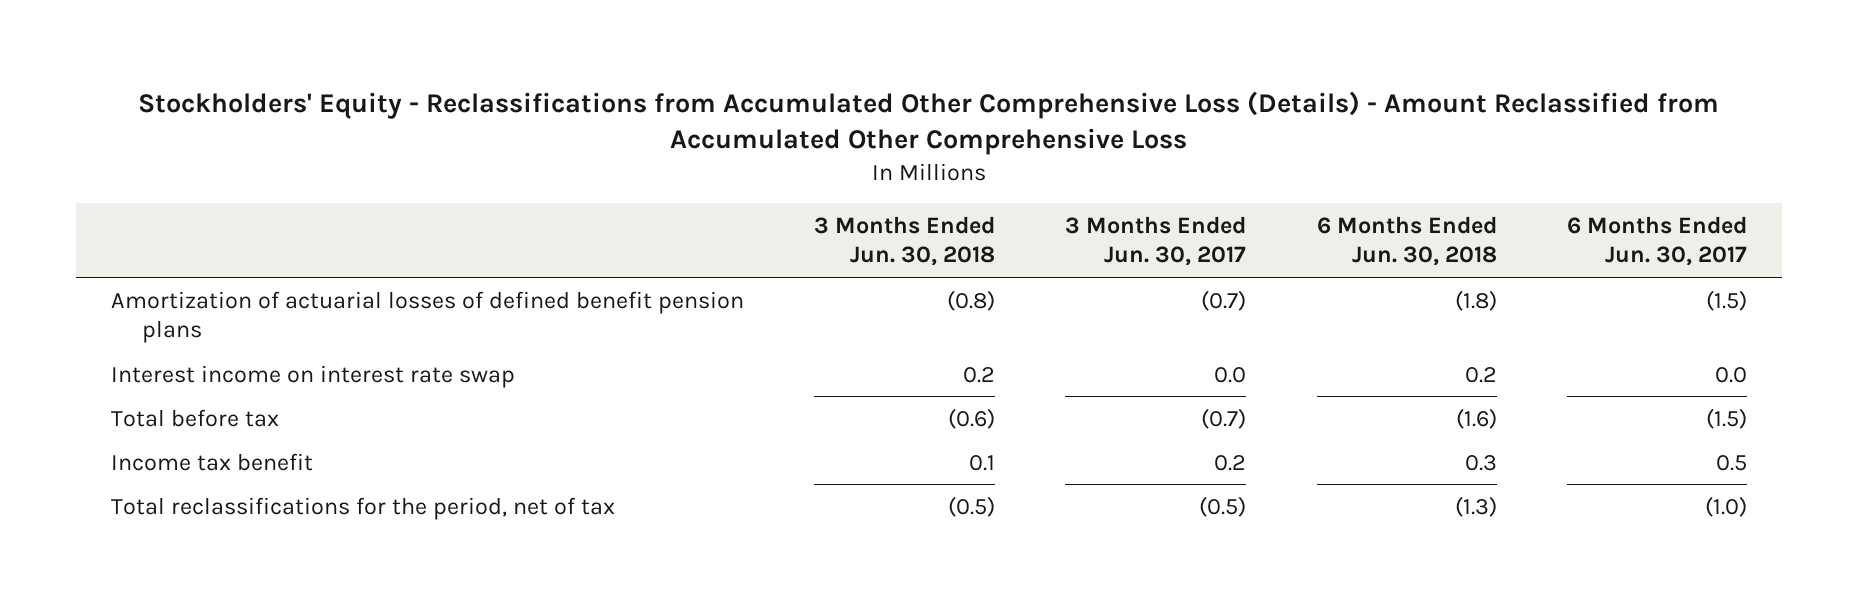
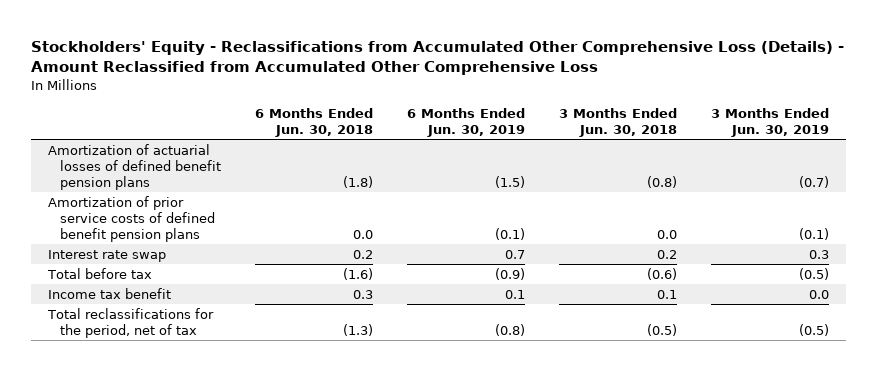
- | 3 Months Ended Jun. 30, 2018 | 3 Months Ended Jun. 30, 2017 | 6 Months Ended Jun. 30, 2018 | 6 Months Ended Jun. 30, 2017
+ | 6 Months Ended Jun. 30, 2018 | 6 Months Ended Jun. 30, 2019 | 3 Months Ended Jun. 30, 2018 | 3 Months Ended Jun. 30, 2019
- Interest income on interest rate swap | 0.2 | 0.0 | 0.2 | 0.0
+ Amortization of prior service costs of defined benefit pension plans | 0.0 | (0.1) | 0.0 | (0.1)
+ Interest rate swap | 0.2 | 0.7 | 0.2 | 0.3

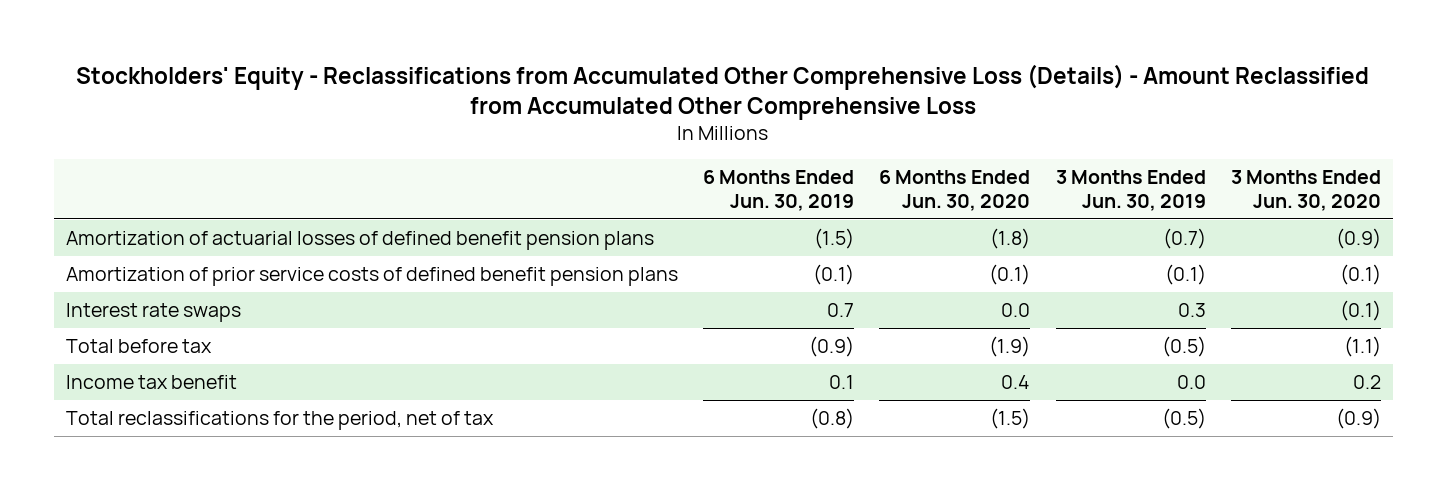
- | 6 Months Ended Jun. 30, 2018 | 6 Months Ended Jun. 30, 2019 | 3 Months Ended Jun. 30, 2018 | 3 Months Ended Jun. 30, 2019
+ | 6 Months Ended Jun. 30, 2019 | 6 Months Ended Jun. 30, 2020 | 3 Months Ended Jun. 30, 2019 | 3 Months Ended Jun. 30, 2020
- Interest rate swap | 0.2 | 0.7 | 0.2 | 0.3
+ Interest rate swaps | 0.7 | 0.0 | 0.3 | (0.1)

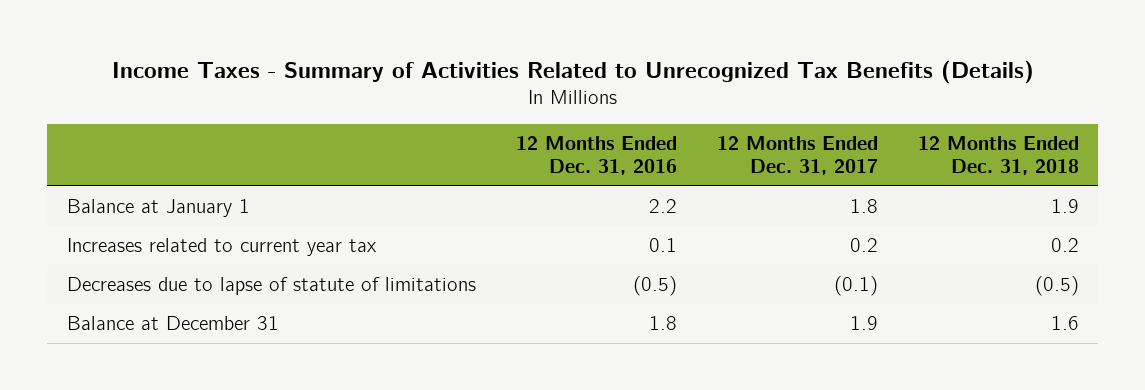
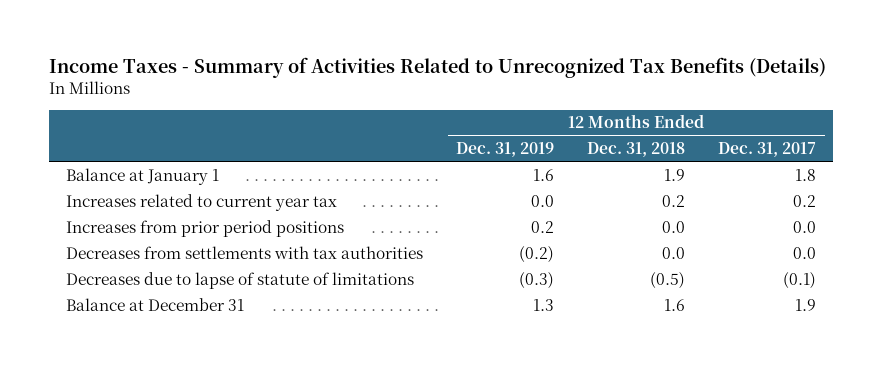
- | 12 Months Ended Dec. 31, 2016 | 12 Months Ended Dec. 31, 2017 | 12 Months Ended Dec. 31, 2018
+ | 12 Months Ended Dec. 31, 2019 | 12 Months Ended Dec. 31, 2018 | 12 Months Ended Dec. 31, 2017
+ Increases from prior period positions | 0.2 | 0.0 | 0.0
+ Decreases from settlements with tax authorities | (0.2) | 0.0 | 0.0

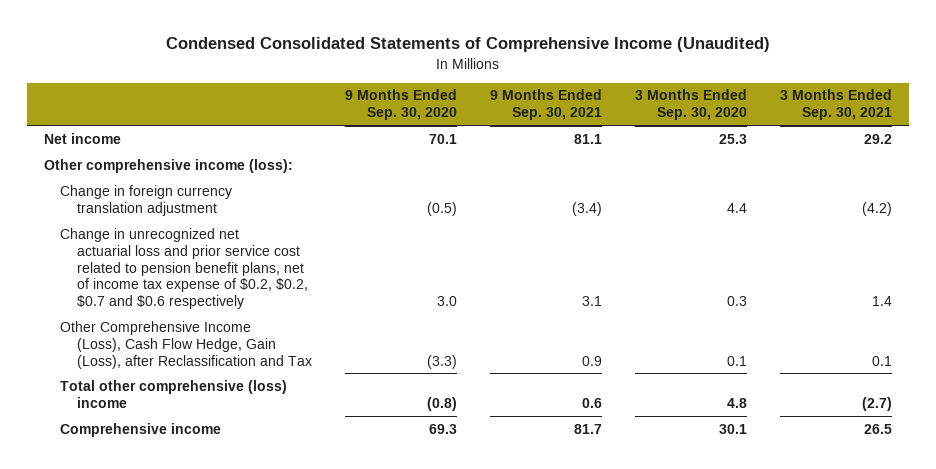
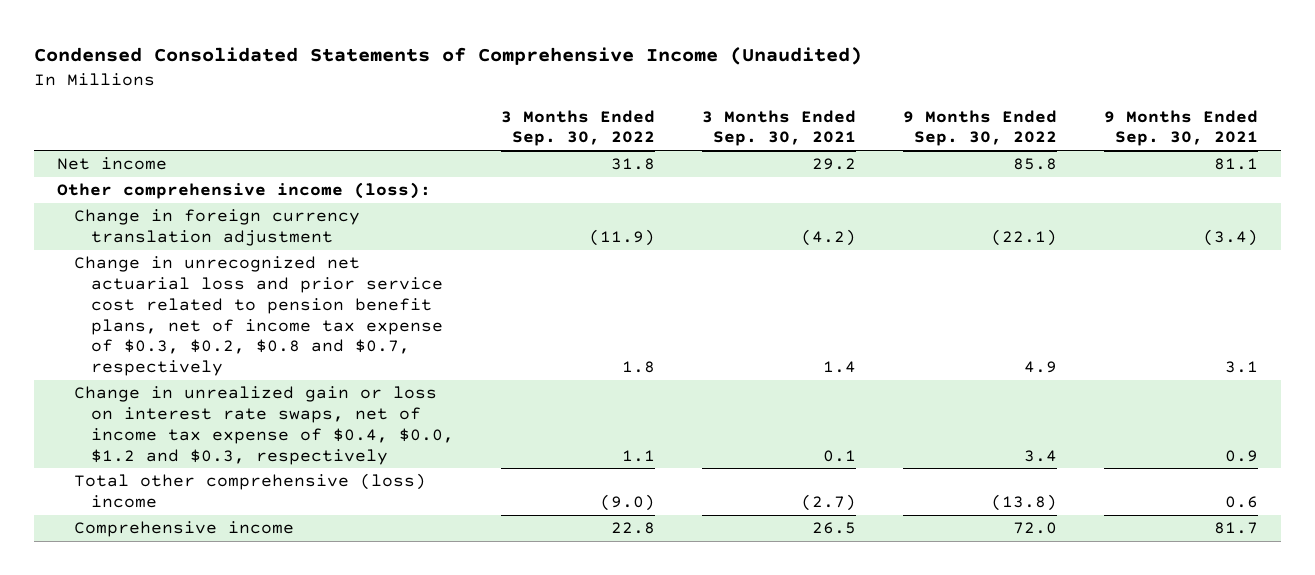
- | 9 Months Ended Sep. 30, 2020 | 9 Months Ended Sep. 30, 2021 | 3 Months Ended Sep. 30, 2020 | 3 Months Ended Sep. 30, 2021
+ | 3 Months Ended Sep. 30, 2022 | 3 Months Ended Sep. 30, 2021 | 9 Months Ended Sep. 30, 2022 | 9 Months Ended Sep. 30, 2021
- Change in unrecognized net actuarial loss and prior service cost related to pension benefit plans, net of income tax expense of $0.2, $0.2, $0.7 and $0.6 respectively | 3.0 | 3.1 | 0.3 | 1.4
- Other Comprehensive Income (Loss), Cash Flow Hedge, Gain (Loss), after Reclassification and Tax | (3.3) | 0.9 | 0.1 | 0.1
+ Change in unrecognized net actuarial loss and prior service cost related to pension benefit plans, net of income tax expense of $0.3, $0.2, $0.8 and $0.7, respectively | 1.8 | 1.4 | 4.9 | 3.1
+ Change in unrealized gain or loss on interest rate swaps, net of income tax expense of $0.4, $0.0, $1.2 and $0.3, respectively | 1.1 | 0.1 | 3.4 | 0.9

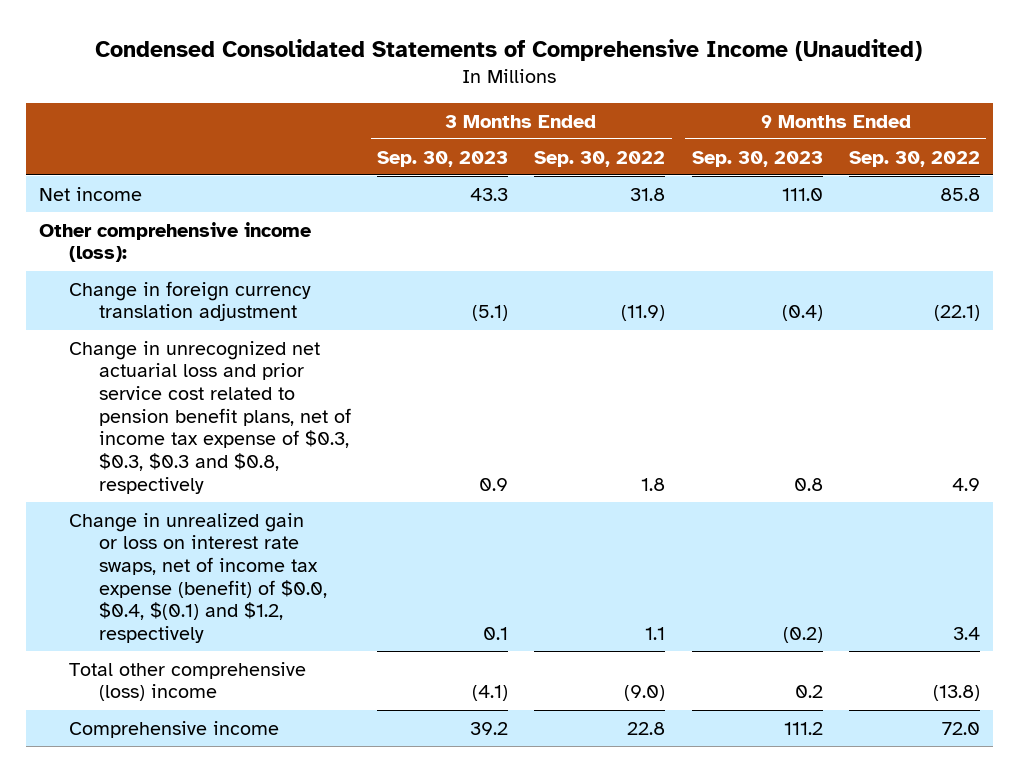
- | 3 Months Ended Sep. 30, 2022 | 3 Months Ended Sep. 30, 2021 | 9 Months Ended Sep. 30, 2022 | 9 Months Ended Sep. 30, 2021
+ | 3 Months Ended Sep. 30, 2023 | 3 Months Ended Sep. 30, 2022 | 9 Months Ended Sep. 30, 2023 | 9 Months Ended Sep. 30, 2022
- Change in unrecognized net actuarial loss and prior service cost related to pension benefit plans, net of income tax expense of $0.3, $0.2, $0.8 and $0.7, respectively | 1.8 | 1.4 | 4.9 | 3.1
- Change in unrealized gain or loss on interest rate swaps, net of income tax expense of $0.4, $0.0, $1.2 and $0.3, respectively | 1.1 | 0.1 | 3.4 | 0.9
+ Change in unrecognized net actuarial loss and prior service cost related to pension benefit plans, net of income tax expense of $0.3, $0.3, $0.3 and $0.8, respectively | 0.9 | 1.8 | 0.8 | 4.9
+ Change in unrealized gain or loss on interest rate swaps, net of income tax expense (benefit) of $0.0, $0.4, $(0.1) and $1.2, respectively | 0.1 | 1.1 | (0.2) | 3.4

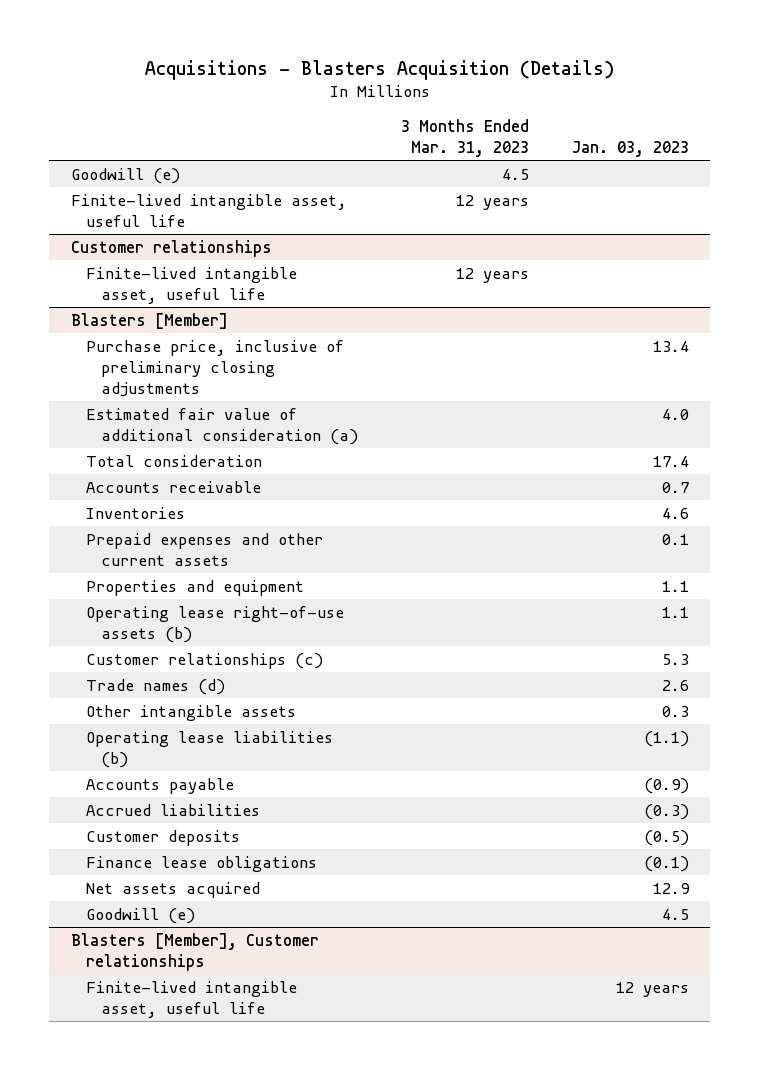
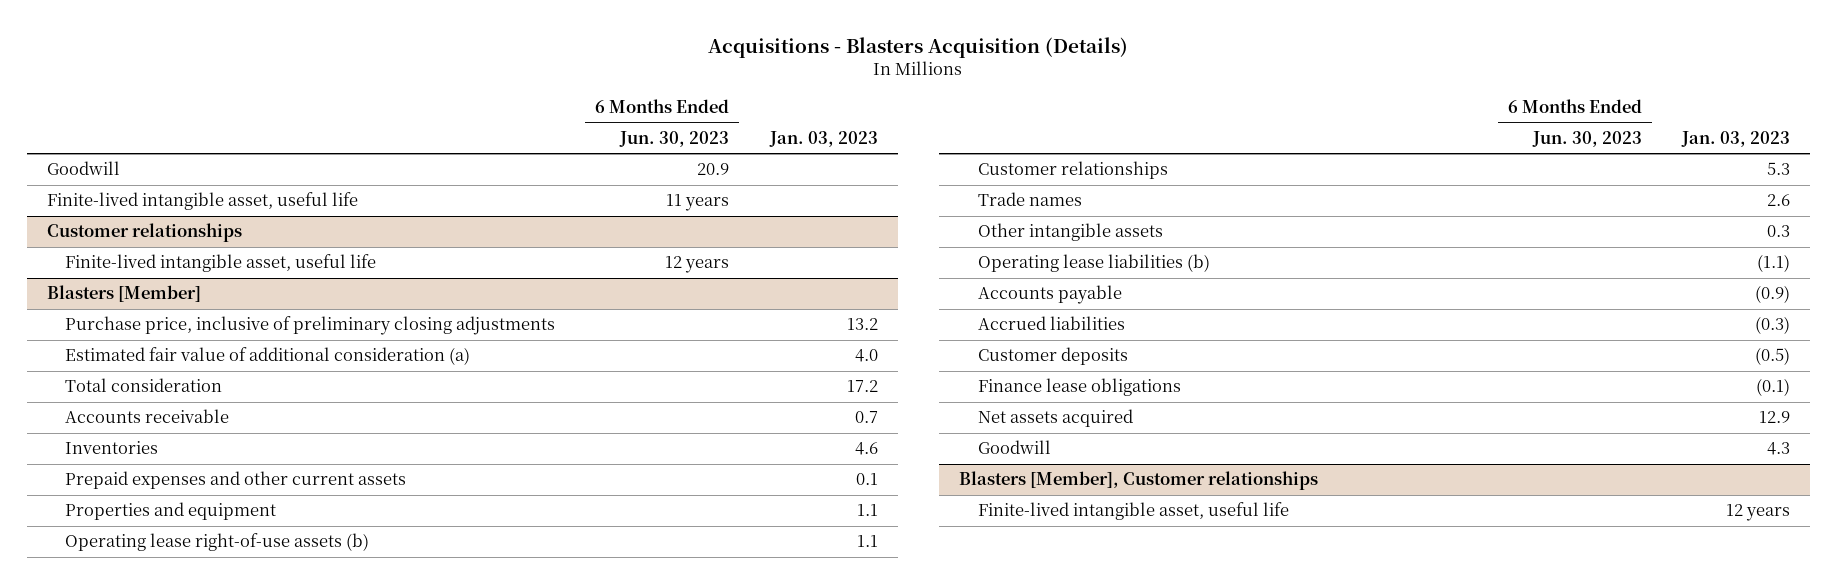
- | 3 Months Ended Mar. 31, 2023 | Jan. 03, 2023
+ | 6 Months Ended Jun. 30, 2023 | Jan. 03, 2023
- Goodwill (e) | 4.5 |
+ Goodwill | 20.9 |
@ Blasters [Member]
- Purchase price, inclusive of preliminary closing adjustments | | 13.4
+ Purchase price, inclusive of preliminary closing adjustments | | 13.2
- Total consideration | | 17.4
+ Total consideration | | 17.2
- Customer relationships (c) | | 5.3
- Trade names (d) | | 2.6
+ Customer relationships | | 5.3
+ Trade names | | 2.6
- Goodwill (e) | | 4.5
+ Goodwill | | 4.3

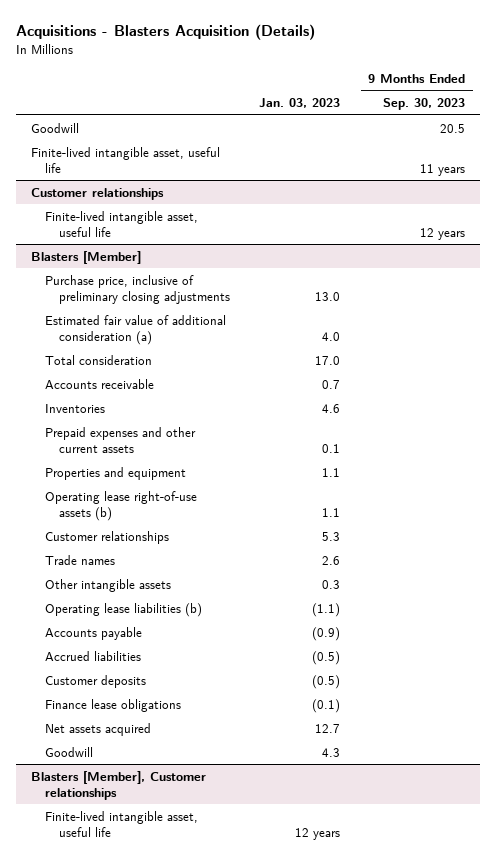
- | 6 Months Ended Jun. 30, 2023 | Jan. 03, 2023
+ | Jan. 03, 2023 | 9 Months Ended Sep. 30, 2023
@ Blasters [Member]
- Purchase price, inclusive of preliminary closing adjustments | | 13.2
+ Purchase price, inclusive of preliminary closing adjustments | 13.0 |
- Total consideration | | 17.2
+ Total consideration | 17.0 |
- Accrued liabilities | | (0.3)
+ Accrued liabilities | (0.5) |
- Net assets acquired | | 12.9
+ Net assets acquired | 12.7 |

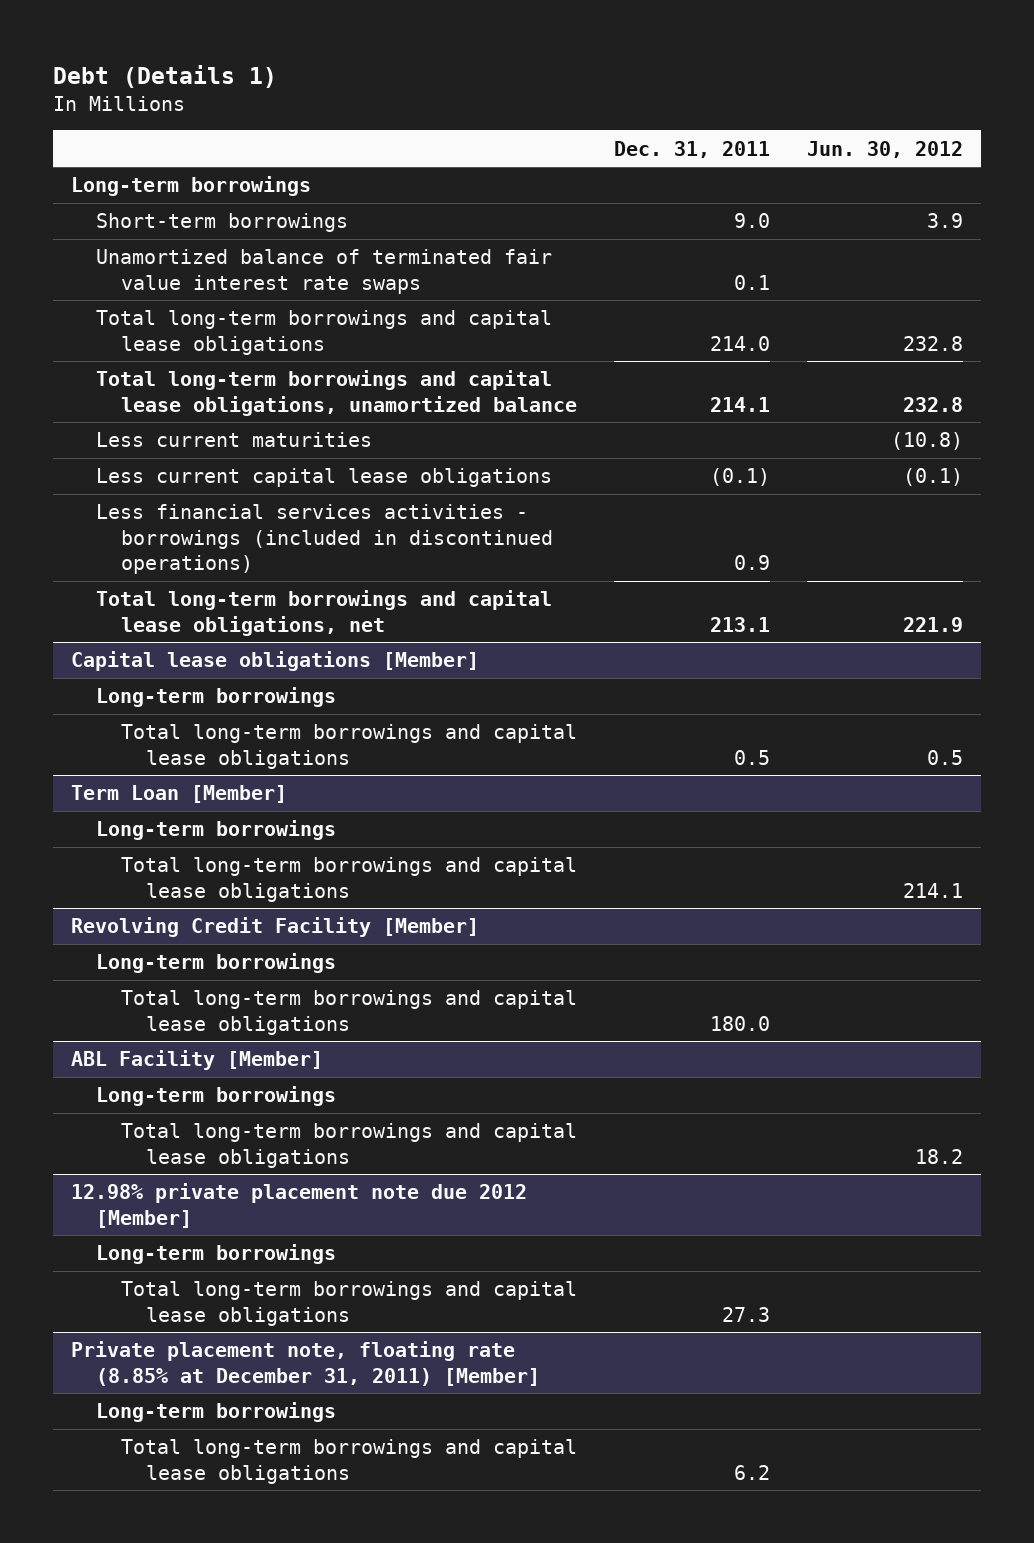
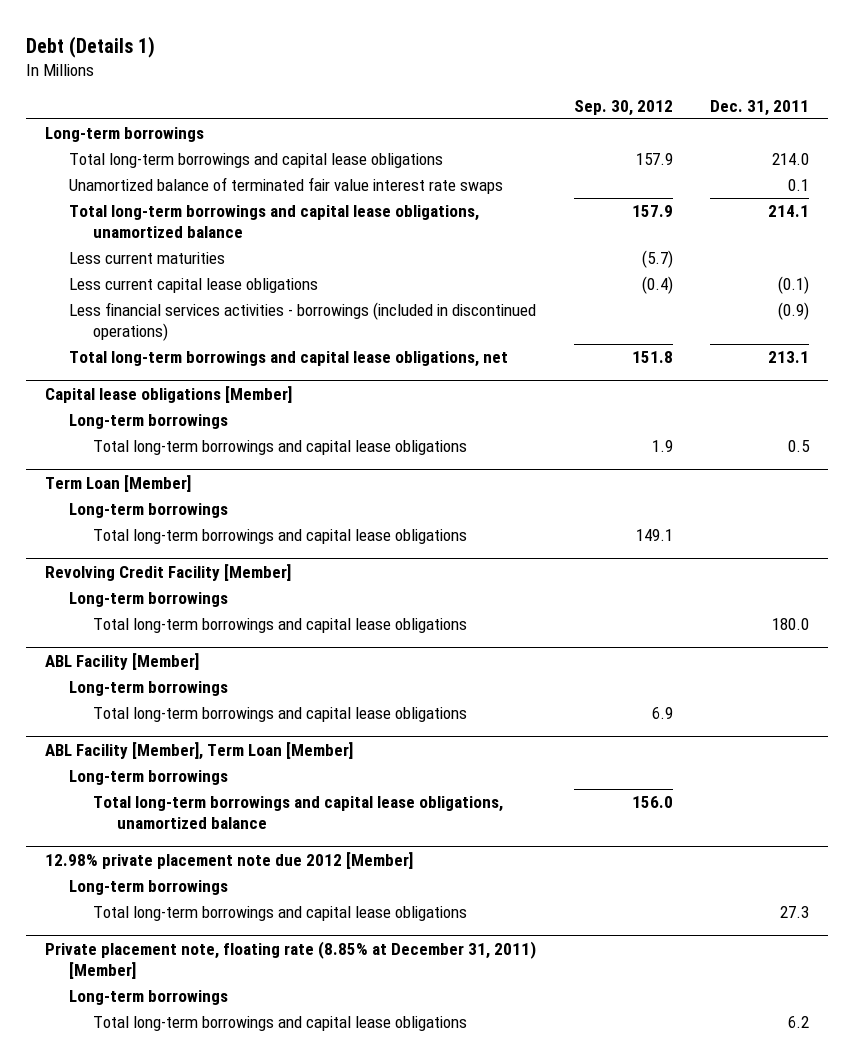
- | Dec. 31, 2011 | Jun. 30, 2012
+ | Sep. 30, 2012 | Dec. 31, 2011
- Short-term borrowings | 9.0 | 3.9
moved down: Unamortized balance of terminated fair value interest rate swaps | | 0.1
- Less financial services activities - borrowings (included in discontinued operations) | 0.9 |
+ Less financial services activities - borrowings (included in discontinued operations) | | (0.9)
+ ABL Facility [Member], Term Loan [Member]
+ Long-term borrowings
+ Total long-term borrowings and capital lease obligations, unamortized balance | 156.0 |

